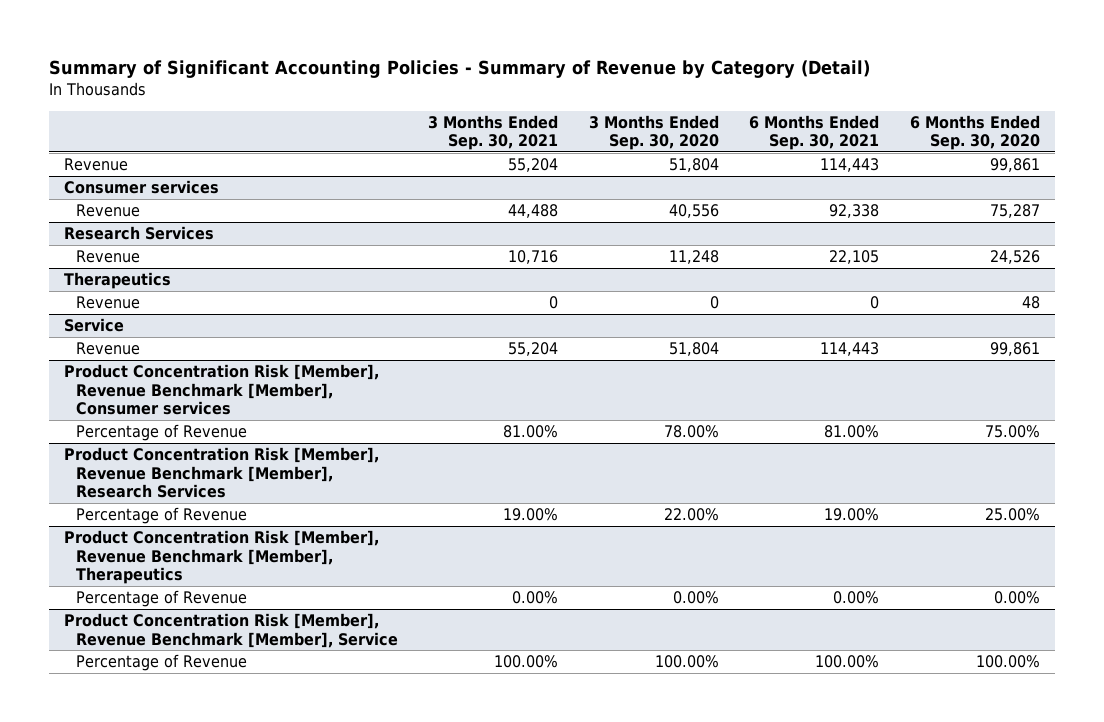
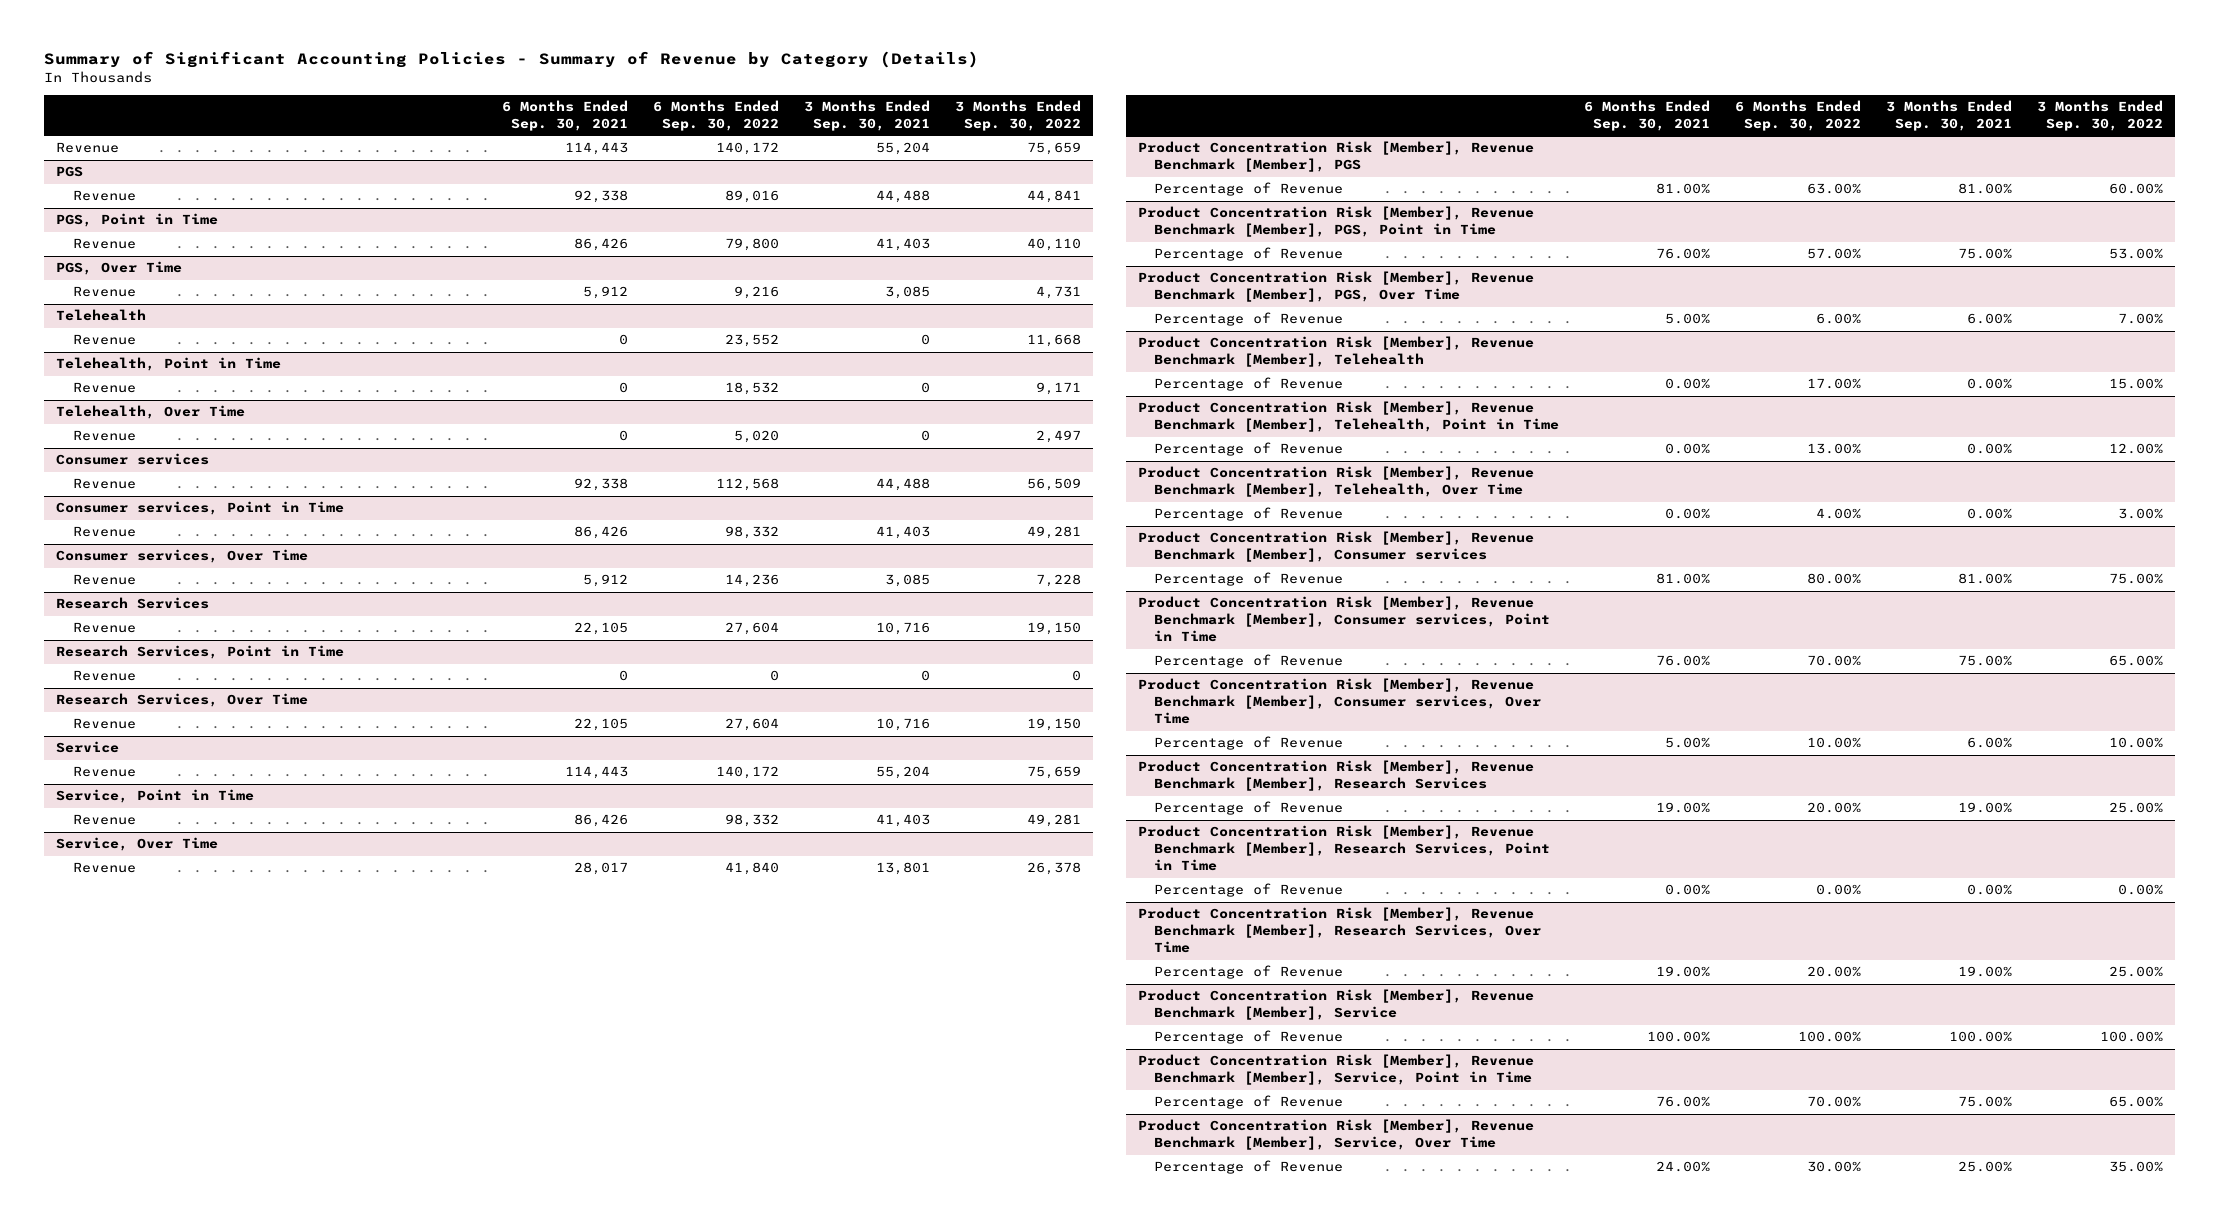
- Summary of Significant Accounting Policies - Summary of Revenue by Category (Detail)
+ Summary of Significant Accounting Policies - Summary of Revenue by Category (Details)
- | 3 Months Ended Sep. 30, 2021 | 3 Months Ended Sep. 30, 2020 | 6 Months Ended Sep. 30, 2021 | 6 Months Ended Sep. 30, 2020
+ | 6 Months Ended Sep. 30, 2021 | 6 Months Ended Sep. 30, 2022 | 3 Months Ended Sep. 30, 2021 | 3 Months Ended Sep. 30, 2022
+ PGS
+ Revenue | 92,338 | 89,016 | 44,488 | 44,841
+ PGS, Point in Time
+ Revenue | 86,426 | 79,800 | 41,403 | 40,110
+ PGS, Over Time
+ Revenue | 5,912 | 9,216 | 3,085 | 4,731
+ Telehealth
+ Revenue | 0 | 23,552 | 0 | 11,668
+ Telehealth, Point in Time
+ Revenue | 0 | 18,532 | 0 | 9,171
+ Telehealth, Over Time
+ Revenue | 0 | 5,020 | 0 | 2,497
+ Consumer services, Point in Time
+ Revenue | 86,426 | 98,332 | 41,403 | 49,281
+ Consumer services, Over Time
+ Revenue | 5,912 | 14,236 | 3,085 | 7,228
- Therapeutics
+ Research Services, Point in Time
+ Research Services, Over Time
+ Revenue | 22,105 | 27,604 | 10,716 | 19,150
+ Service, Point in Time
+ Revenue | 86,426 | 98,332 | 41,403 | 49,281
+ Service, Over Time
+ Revenue | 28,017 | 41,840 | 13,801 | 26,378
+ Product Concentration Risk [Member], Revenue Benchmark [Member], PGS
+ Percentage of Revenue | 81.00% | 63.00% | 81.00% | 60.00%
+ Product Concentration Risk [Member], Revenue Benchmark [Member], PGS, Point in Time
+ Percentage of Revenue | 76.00% | 57.00% | 75.00% | 53.00%
+ Product Concentration Risk [Member], Revenue Benchmark [Member], PGS, Over Time
+ Percentage of Revenue | 5.00% | 6.00% | 6.00% | 7.00%
+ Product Concentration Risk [Member], Revenue Benchmark [Member], Telehealth
+ Percentage of Revenue | 0.00% | 17.00% | 0.00% | 15.00%
+ Product Concentration Risk [Member], Revenue Benchmark [Member], Telehealth, Point in Time
+ Percentage of Revenue | 0.00% | 13.00% | 0.00% | 12.00%
+ Product Concentration Risk [Member], Revenue Benchmark [Member], Telehealth, Over Time
+ Percentage of Revenue | 0.00% | 4.00% | 0.00% | 3.00%
+ Product Concentration Risk [Member], Revenue Benchmark [Member], Consumer services, Point in Time
+ Percentage of Revenue | 76.00% | 70.00% | 75.00% | 65.00%
+ Product Concentration Risk [Member], Revenue Benchmark [Member], Consumer services, Over Time
+ Percentage of Revenue | 5.00% | 10.00% | 6.00% | 10.00%
- Product Concentration Risk [Member], Revenue Benchmark [Member], Therapeutics
+ Product Concentration Risk [Member], Revenue Benchmark [Member], Research Services, Point in Time
+ Product Concentration Risk [Member], Revenue Benchmark [Member], Research Services, Over Time
+ Percentage of Revenue | 19.00% | 20.00% | 19.00% | 25.00%
+ Product Concentration Risk [Member], Revenue Benchmark [Member], Service, Point in Time
+ Percentage of Revenue | 76.00% | 70.00% | 75.00% | 65.00%
+ Product Concentration Risk [Member], Revenue Benchmark [Member], Service, Over Time
+ Percentage of Revenue | 24.00% | 30.00% | 25.00% | 35.00%

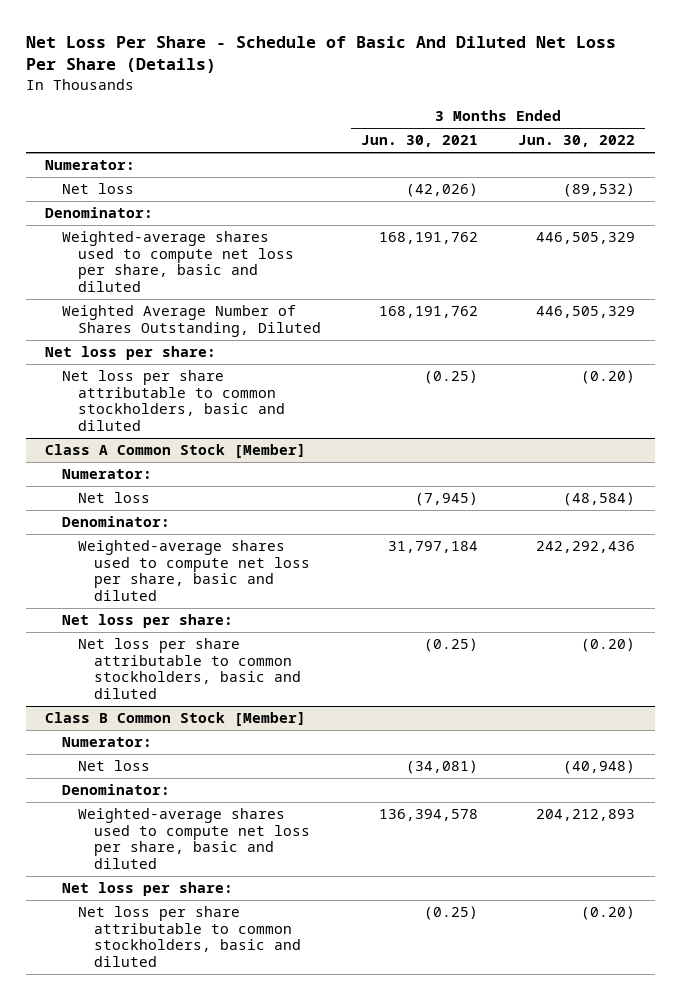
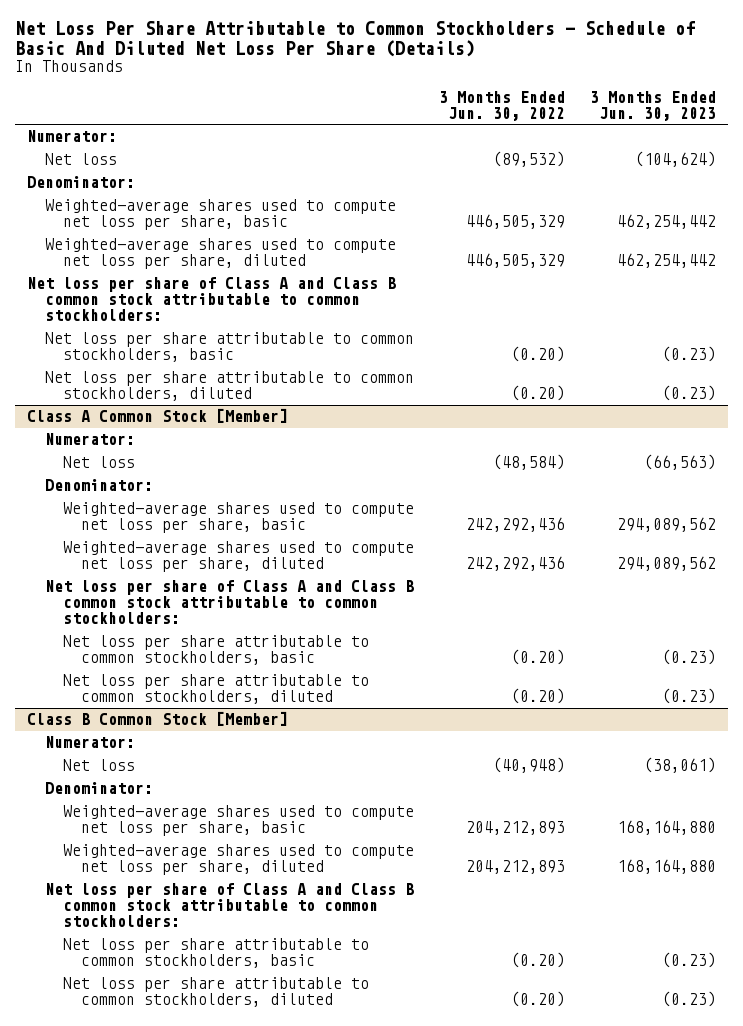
- Net Loss Per Share - Schedule of Basic And Diluted Net Loss Per Share (Details)
+ Net Loss Per Share Attributable to Common Stockholders - Schedule of Basic And Diluted Net Loss Per Share (Details)
- | 3 Months Ended Jun. 30, 2021 | 3 Months Ended Jun. 30, 2022
+ | 3 Months Ended Jun. 30, 2022 | 3 Months Ended Jun. 30, 2023
- Weighted-average shares used to compute net loss per share, basic and diluted | 168,191,762 | 446,505,329
- Weighted Average Number of Shares Outstanding, Diluted | 168,191,762 | 446,505,329
- Net loss per share:
- Net loss per share attributable to common stockholders, basic and diluted | (0.25) | (0.20)
+ Weighted-average shares used to compute net loss per share, basic | 446,505,329 | 462,254,442
+ Weighted-average shares used to compute net loss per share, diluted | 446,505,329 | 462,254,442
+ Net loss per share of Class A and Class B common stock attributable to common stockholders:
+ Net loss per share attributable to common stockholders, basic | (0.20) | (0.23)
+ Net loss per share attributable to common stockholders, diluted | (0.20) | (0.23)
@ Class A Common Stock [Member]
- Weighted-average shares used to compute net loss per share, basic and diluted | 31,797,184 | 242,292,436
- Net loss per share:
- Net loss per share attributable to common stockholders, basic and diluted | (0.25) | (0.20)
+ Weighted-average shares used to compute net loss per share, basic | 242,292,436 | 294,089,562
+ Weighted-average shares used to compute net loss per share, diluted | 242,292,436 | 294,089,562
+ Net loss per share of Class A and Class B common stock attributable to common stockholders:
+ Net loss per share attributable to common stockholders, basic | (0.20) | (0.23)
+ Net loss per share attributable to common stockholders, diluted | (0.20) | (0.23)
@ Class B Common Stock [Member]
- Weighted-average shares used to compute net loss per share, basic and diluted | 136,394,578 | 204,212,893
- Net loss per share:
- Net loss per share attributable to common stockholders, basic and diluted | (0.25) | (0.20)
+ Weighted-average shares used to compute net loss per share, basic | 204,212,893 | 168,164,880
+ Weighted-average shares used to compute net loss per share, diluted | 204,212,893 | 168,164,880
+ Net loss per share of Class A and Class B common stock attributable to common stockholders:
+ Net loss per share attributable to common stockholders, basic | (0.20) | (0.23)
+ Net loss per share attributable to common stockholders, diluted | (0.20) | (0.23)

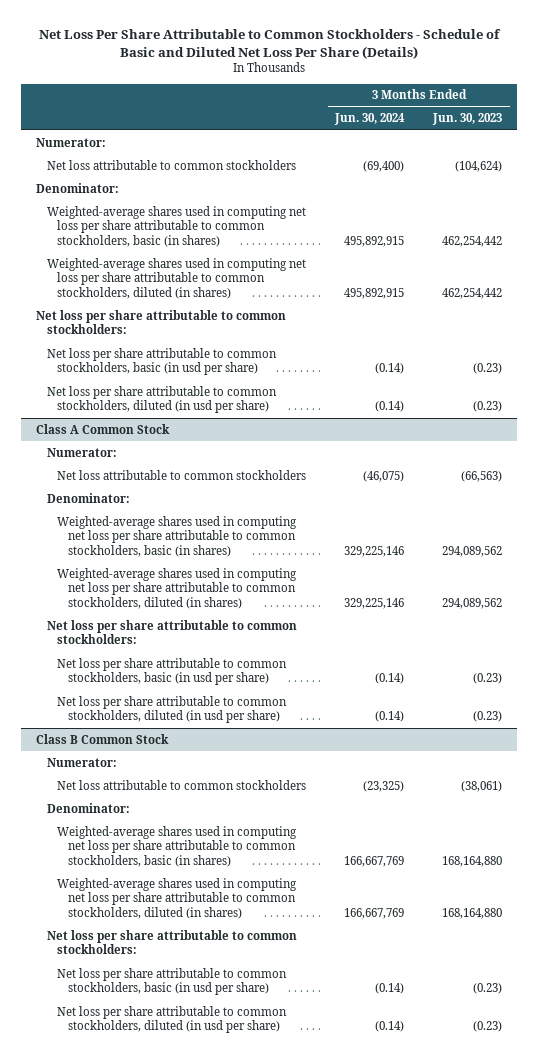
- Net Loss Per Share Attributable to Common Stockholders - Schedule of Basic And Diluted Net Loss Per Share (Details)
+ Net Loss Per Share Attributable to Common Stockholders - Schedule of Basic and Diluted Net Loss Per Share (Details)
- | 3 Months Ended Jun. 30, 2022 | 3 Months Ended Jun. 30, 2023
+ | 3 Months Ended Jun. 30, 2024 | 3 Months Ended Jun. 30, 2023
- Net loss | (89,532) | (104,624)
+ Net loss attributable to common stockholders | (69,400) | (104,624)
- Weighted-average shares used to compute net loss per share, basic | 446,505,329 | 462,254,442
- Weighted-average shares used to compute net loss per share, diluted | 446,505,329 | 462,254,442
- Net loss per share of Class A and Class B common stock attributable to common stockholders:
- Net loss per share attributable to common stockholders, basic | (0.20) | (0.23)
- Net loss per share attributable to common stockholders, diluted | (0.20) | (0.23)
- Class A Common Stock [Member]
+ Weighted-average shares used in computing net loss per share attributable to common stockholders, basic (in shares) | 495,892,915 | 462,254,442
+ Weighted-average shares used in computing net loss per share attributable to common stockholders, diluted (in shares) | 495,892,915 | 462,254,442
+ Net loss per share attributable to common stockholders:
+ Net loss per share attributable to common stockholders, basic (in usd per share) | (0.14) | (0.23)
+ Net loss per share attributable to common stockholders, diluted (in usd per share) | (0.14) | (0.23)
+ Class A Common Stock
- Net loss | (48,584) | (66,563)
+ Net loss attributable to common stockholders | (46,075) | (66,563)
- Weighted-average shares used to compute net loss per share, basic | 242,292,436 | 294,089,562
- Weighted-average shares used to compute net loss per share, diluted | 242,292,436 | 294,089,562
- Net loss per share of Class A and Class B common stock attributable to common stockholders:
- Net loss per share attributable to common stockholders, basic | (0.20) | (0.23)
- Net loss per share attributable to common stockholders, diluted | (0.20) | (0.23)
- Class B Common Stock [Member]
+ Weighted-average shares used in computing net loss per share attributable to common stockholders, basic (in shares) | 329,225,146 | 294,089,562
+ Weighted-average shares used in computing net loss per share attributable to common stockholders, diluted (in shares) | 329,225,146 | 294,089,562
+ Net loss per share attributable to common stockholders:
+ Net loss per share attributable to common stockholders, basic (in usd per share) | (0.14) | (0.23)
+ Net loss per share attributable to common stockholders, diluted (in usd per share) | (0.14) | (0.23)
+ Class B Common Stock
- Net loss | (40,948) | (38,061)
+ Net loss attributable to common stockholders | (23,325) | (38,061)
- Weighted-average shares used to compute net loss per share, basic | 204,212,893 | 168,164,880
- Weighted-average shares used to compute net loss per share, diluted | 204,212,893 | 168,164,880
- Net loss per share of Class A and Class B common stock attributable to common stockholders:
- Net loss per share attributable to common stockholders, basic | (0.20) | (0.23)
- Net loss per share attributable to common stockholders, diluted | (0.20) | (0.23)
+ Weighted-average shares used in computing net loss per share attributable to common stockholders, basic (in shares) | 166,667,769 | 168,164,880
+ Weighted-average shares used in computing net loss per share attributable to common stockholders, diluted (in shares) | 166,667,769 | 168,164,880
+ Net loss per share attributable to common stockholders:
+ Net loss per share attributable to common stockholders, basic (in usd per share) | (0.14) | (0.23)
+ Net loss per share attributable to common stockholders, diluted (in usd per share) | (0.14) | (0.23)

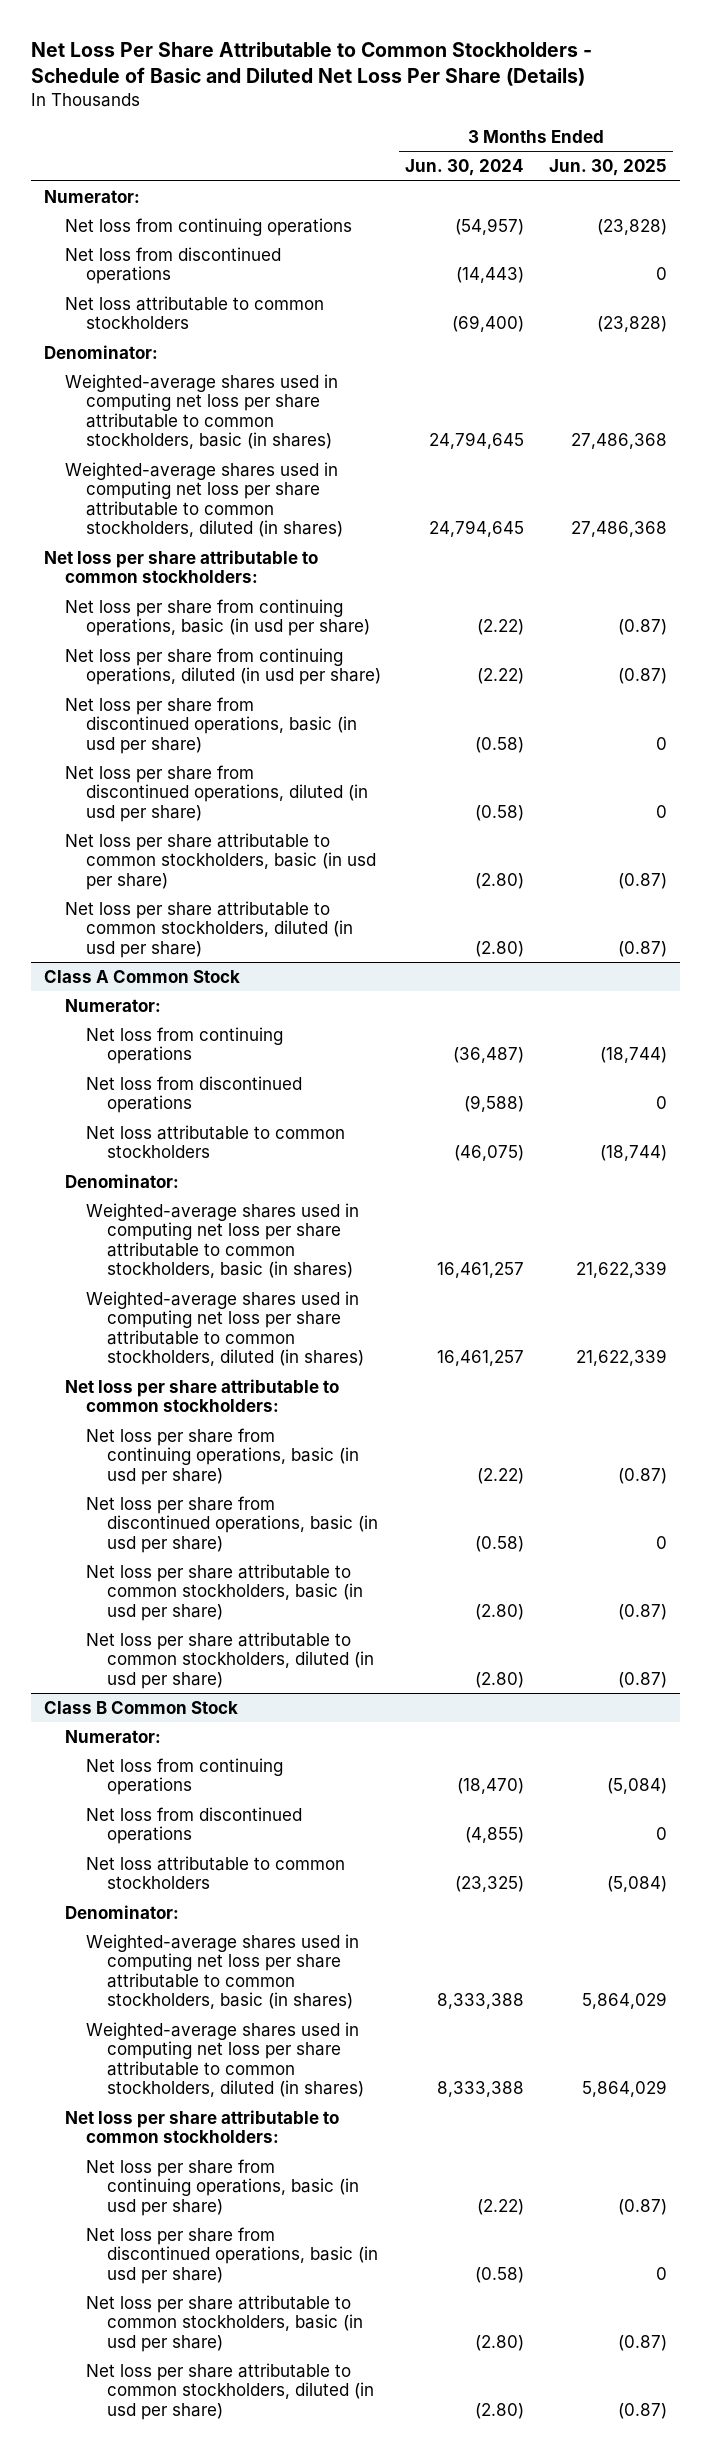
- | 3 Months Ended Jun. 30, 2024 | 3 Months Ended Jun. 30, 2023
+ | 3 Months Ended Jun. 30, 2024 | 3 Months Ended Jun. 30, 2025
+ Net loss from continuing operations | (54,957) | (23,828)
+ Net loss from discontinued operations | (14,443) | 0
- Weighted-average shares used in computing net loss per share attributable to common stockholders, basic (in shares) | 495,892,915 | 462,254,442
- Weighted-average shares used in computing net loss per share attributable to common stockholders, diluted (in shares) | 495,892,915 | 462,254,442
+ Weighted-average shares used in computing net loss per share attributable to common stockholders, basic (in shares) | 24,794,645 | 27,486,368
+ Weighted-average shares used in computing net loss per share attributable to common stockholders, diluted (in shares) | 24,794,645 | 27,486,368
- Net loss per share attributable to common stockholders, basic (in usd per share) | (0.14) | (0.23)
- Net loss per share attributable to common stockholders, diluted (in usd per share) | (0.14) | (0.23)
+ Net loss per share from continuing operations, basic (in usd per share) | (2.22) | (0.87)
+ Net loss per share from continuing operations, diluted (in usd per share) | (2.22) | (0.87)
+ Net loss per share from discontinued operations, basic (in usd per share) | (0.58) | 0
+ Net loss per share from discontinued operations, diluted (in usd per share) | (0.58) | 0
+ Net loss per share attributable to common stockholders, basic (in usd per share) | (2.80) | (0.87)
+ Net loss per share attributable to common stockholders, diluted (in usd per share) | (2.80) | (0.87)
@ Class A Common Stock
+ Net loss from continuing operations | (36,487) | (18,744)
+ Net loss from discontinued operations | (9,588) | 0
- Weighted-average shares used in computing net loss per share attributable to common stockholders, basic (in shares) | 329,225,146 | 294,089,562
- Weighted-average shares used in computing net loss per share attributable to common stockholders, diluted (in shares) | 329,225,146 | 294,089,562
+ Weighted-average shares used in computing net loss per share attributable to common stockholders, basic (in shares) | 16,461,257 | 21,622,339
+ Weighted-average shares used in computing net loss per share attributable to common stockholders, diluted (in shares) | 16,461,257 | 21,622,339
- Net loss per share attributable to common stockholders, basic (in usd per share) | (0.14) | (0.23)
- Net loss per share attributable to common stockholders, diluted (in usd per share) | (0.14) | (0.23)
+ Net loss per share from continuing operations, basic (in usd per share) | (2.22) | (0.87)
+ Net loss per share from discontinued operations, basic (in usd per share) | (0.58) | 0
+ Net loss per share attributable to common stockholders, basic (in usd per share) | (2.80) | (0.87)
+ Net loss per share attributable to common stockholders, diluted (in usd per share) | (2.80) | (0.87)
@ Class B Common Stock
+ Net loss from continuing operations | (18,470) | (5,084)
+ Net loss from discontinued operations | (4,855) | 0
- Weighted-average shares used in computing net loss per share attributable to common stockholders, basic (in shares) | 166,667,769 | 168,164,880
- Weighted-average shares used in computing net loss per share attributable to common stockholders, diluted (in shares) | 166,667,769 | 168,164,880
+ Weighted-average shares used in computing net loss per share attributable to common stockholders, basic (in shares) | 8,333,388 | 5,864,029
+ Weighted-average shares used in computing net loss per share attributable to common stockholders, diluted (in shares) | 8,333,388 | 5,864,029
- Net loss per share attributable to common stockholders, basic (in usd per share) | (0.14) | (0.23)
- Net loss per share attributable to common stockholders, diluted (in usd per share) | (0.14) | (0.23)
+ Net loss per share from continuing operations, basic (in usd per share) | (2.22) | (0.87)
+ Net loss per share from discontinued operations, basic (in usd per share) | (0.58) | 0
+ Net loss per share attributable to common stockholders, basic (in usd per share) | (2.80) | (0.87)
+ Net loss per share attributable to common stockholders, diluted (in usd per share) | (2.80) | (0.87)

